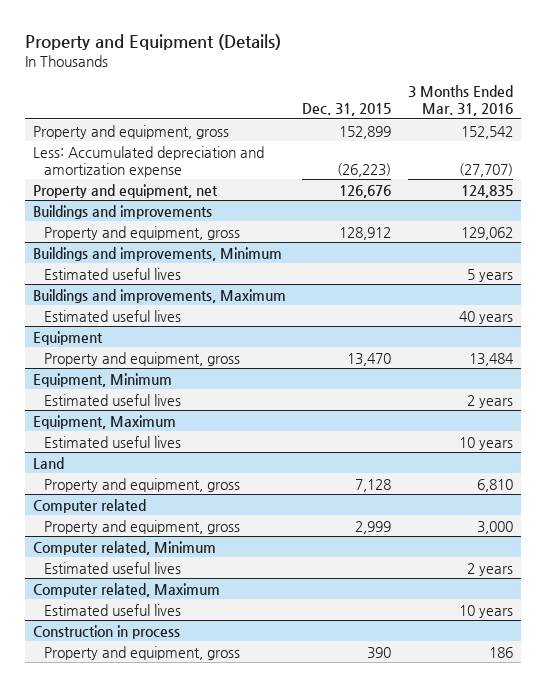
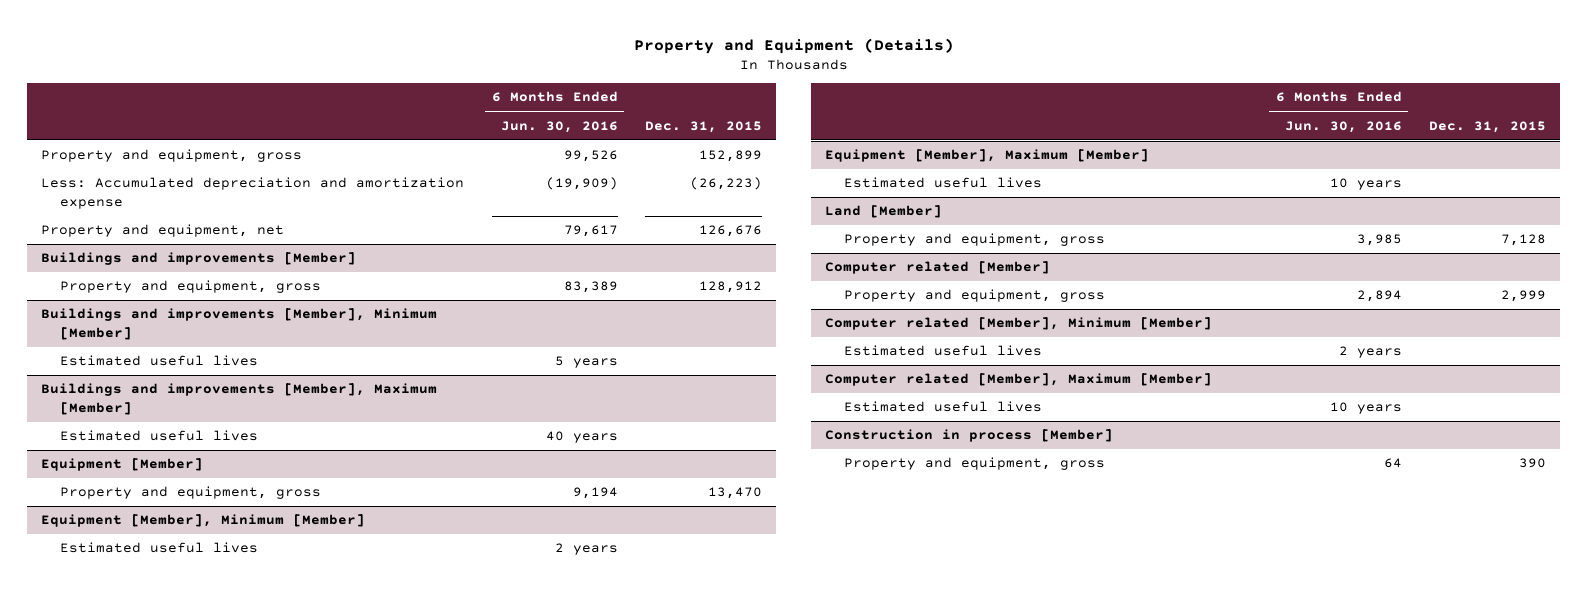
- | Dec. 31, 2015 | 3 Months Ended Mar. 31, 2016
+ | 6 Months Ended Jun. 30, 2016 | Dec. 31, 2015
- Buildings and improvements
+ Buildings and improvements [Member]
- Buildings and improvements, Minimum
+ Buildings and improvements [Member], Minimum [Member]
- Buildings and improvements, Maximum
+ Buildings and improvements [Member], Maximum [Member]
- Equipment
+ Equipment [Member]
- Equipment, Minimum
+ Equipment [Member], Minimum [Member]
- Equipment, Maximum
+ Equipment [Member], Maximum [Member]
- Land
+ Land [Member]
- Computer related
+ Computer related [Member]
- Computer related, Minimum
+ Computer related [Member], Minimum [Member]
- Computer related, Maximum
+ Computer related [Member], Maximum [Member]
- Construction in process
+ Construction in process [Member]

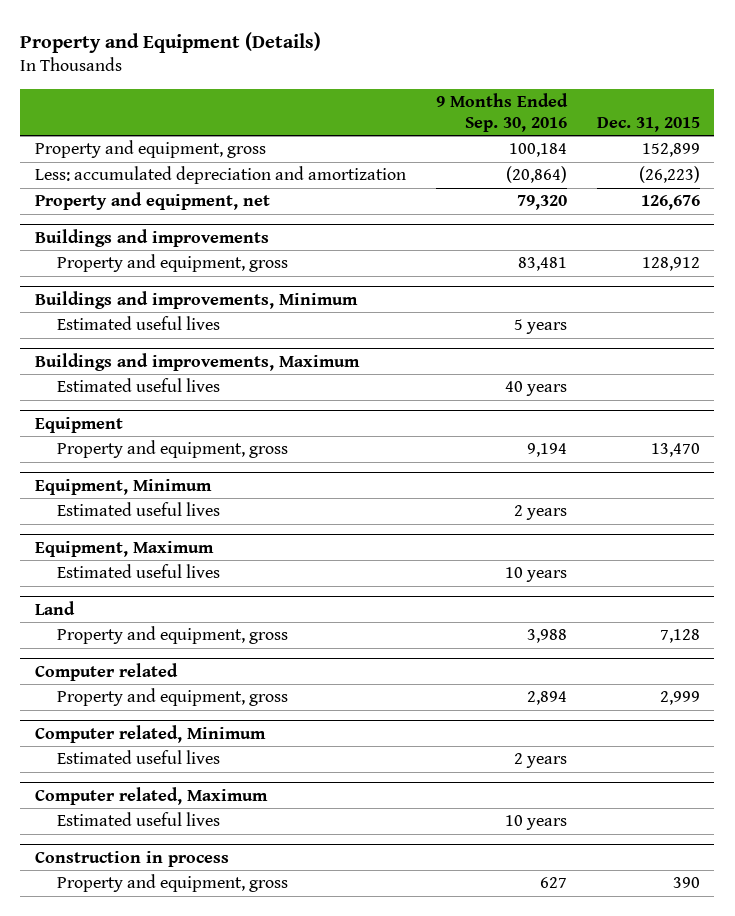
- | 6 Months Ended Jun. 30, 2016 | Dec. 31, 2015
+ | 9 Months Ended Sep. 30, 2016 | Dec. 31, 2015
- Less: Accumulated depreciation and amortization expense | (19,909) | (26,223)
+ Less: accumulated depreciation and amortization | (20,864) | (26,223)
- Buildings and improvements [Member]
+ Buildings and improvements
- Buildings and improvements [Member], Minimum [Member]
+ Buildings and improvements, Minimum
- Buildings and improvements [Member], Maximum [Member]
+ Buildings and improvements, Maximum
- Equipment [Member]
+ Equipment
- Equipment [Member], Minimum [Member]
+ Equipment, Minimum
- Equipment [Member], Maximum [Member]
+ Equipment, Maximum
- Land [Member]
+ Land
- Computer related [Member]
+ Computer related
- Computer related [Member], Minimum [Member]
+ Computer related, Minimum
- Computer related [Member], Maximum [Member]
+ Computer related, Maximum
- Construction in process [Member]
+ Construction in process

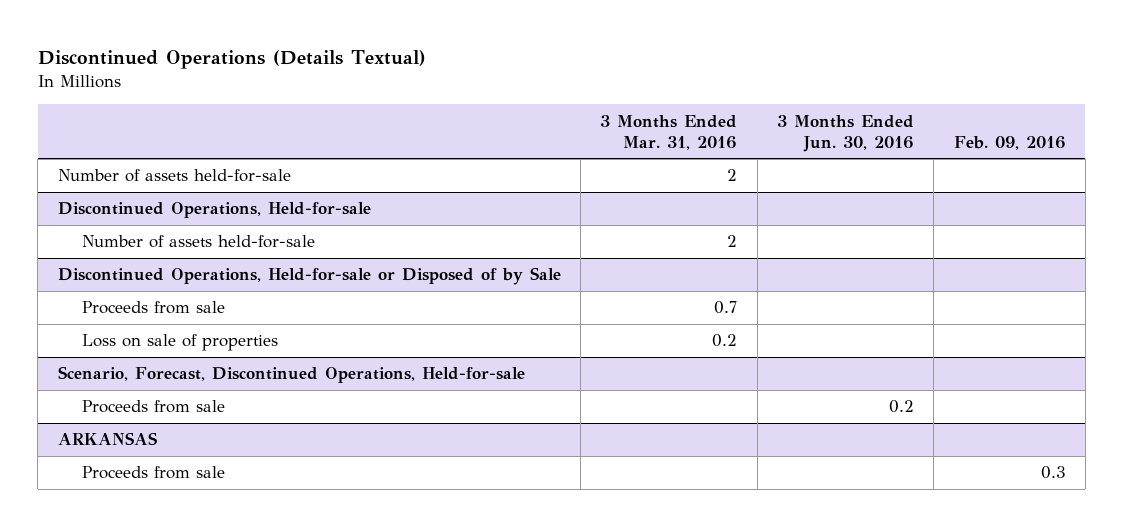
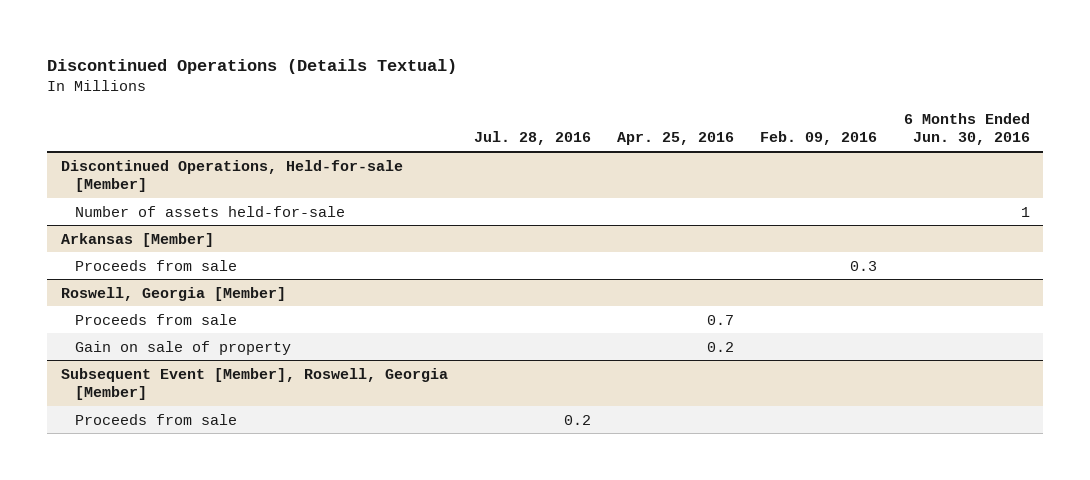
- | 3 Months Ended Mar. 31, 2016 | 3 Months Ended Jun. 30, 2016 | Feb. 09, 2016
+ | Jul. 28, 2016 | Apr. 25, 2016 | Feb. 09, 2016 | 6 Months Ended Jun. 30, 2016
- Number of assets held-for-sale | 2 | |
- Discontinued Operations, Held-for-sale
+ Discontinued Operations, Held-for-sale [Member]
- Discontinued Operations, Held-for-sale or Disposed of by Sale
- Proceeds from sale | 0.7 | |
- Loss on sale of properties | 0.2 | |
- Scenario, Forecast, Discontinued Operations, Held-for-sale
- Proceeds from sale | | 0.2 |
- ARKANSAS
+ Arkansas [Member]
+ Roswell, Georgia [Member]
+ Proceeds from sale | | 0.7 | |
+ Gain on sale of property | | 0.2 | |
+ Subsequent Event [Member], Roswell, Georgia [Member]
+ Proceeds from sale | 0.2 | | |

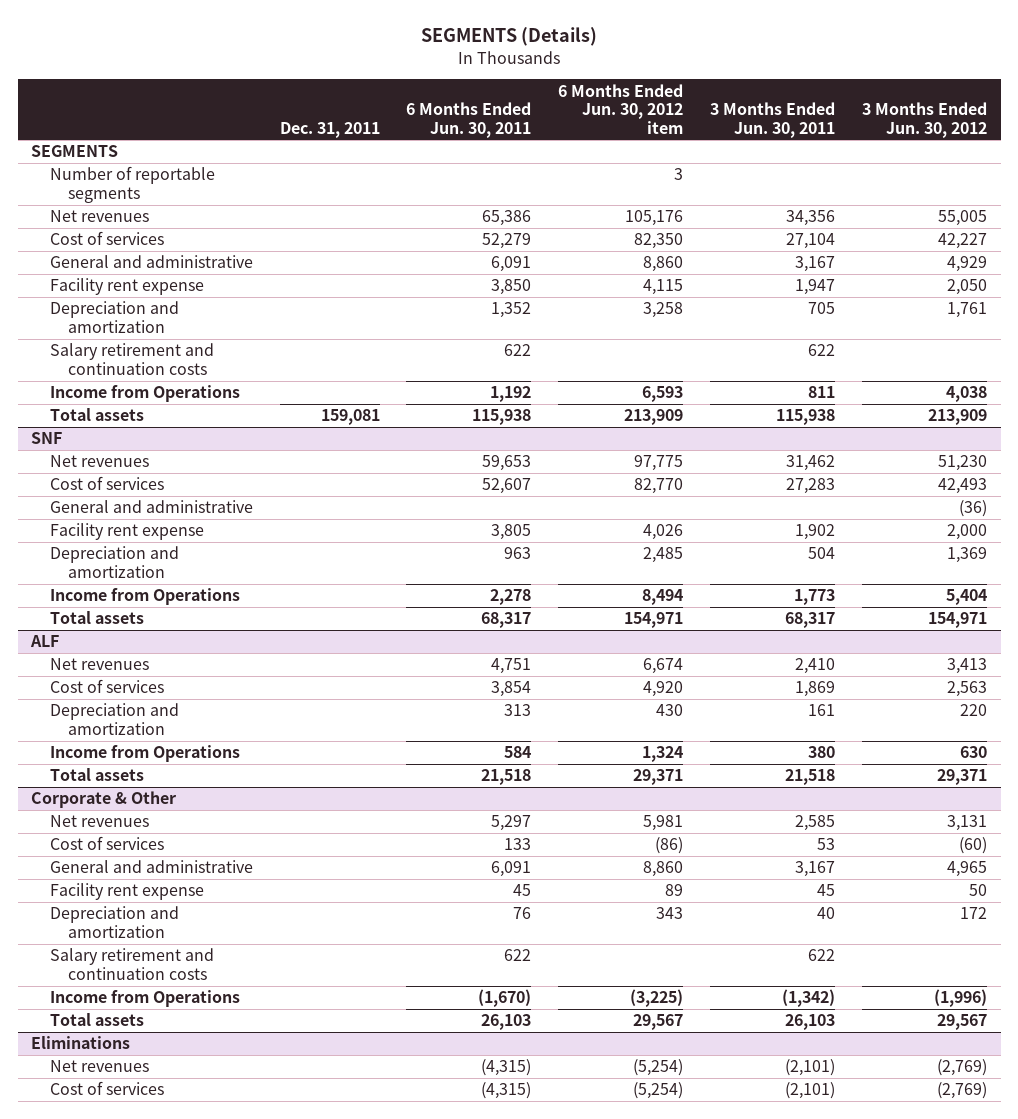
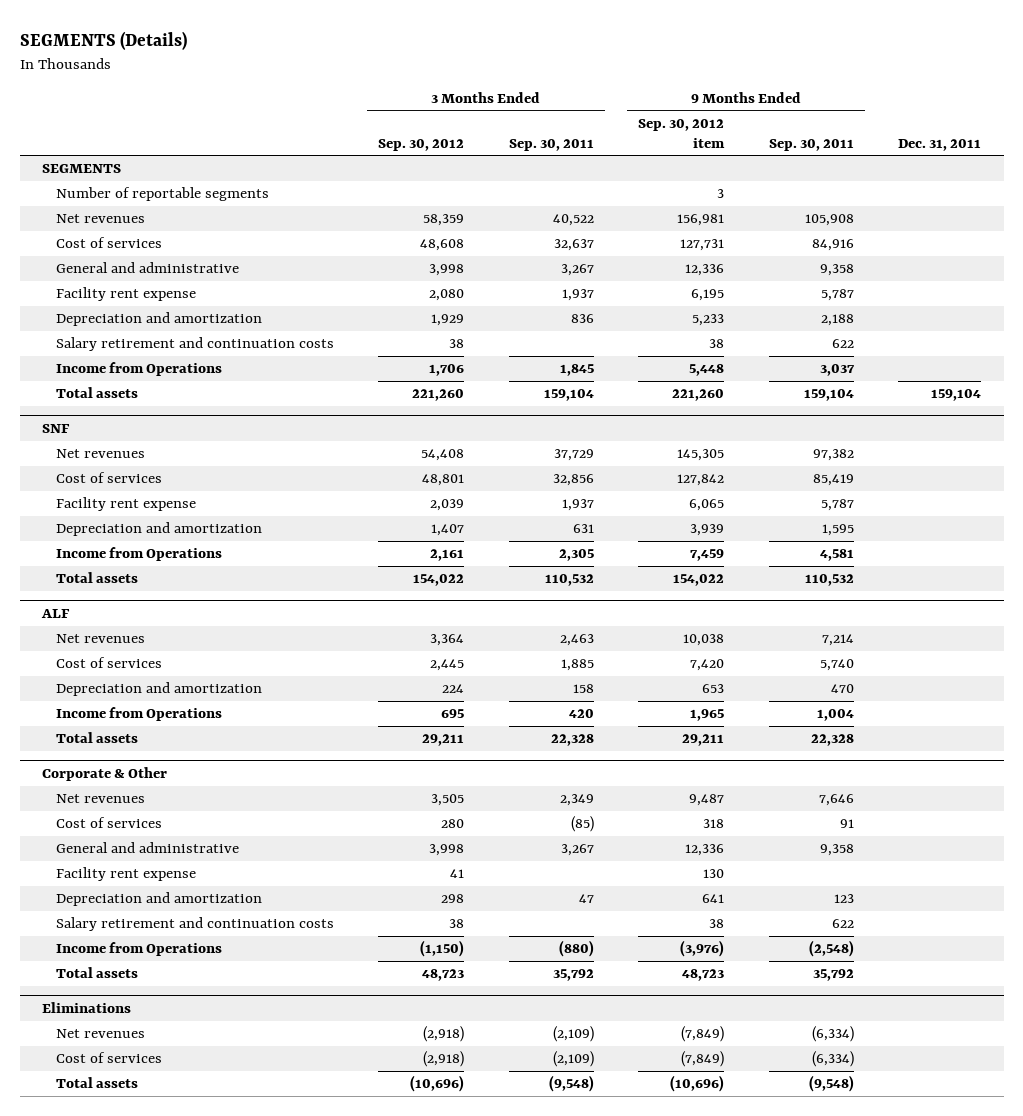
- | Dec. 31, 2011 | 6 Months Ended Jun. 30, 2011 | 6 Months Ended Jun. 30, 2012 item | 3 Months Ended Jun. 30, 2011 | 3 Months Ended Jun. 30, 2012
+ | 3 Months Ended Sep. 30, 2012 | 3 Months Ended Sep. 30, 2011 | 9 Months Ended Sep. 30, 2012 item | 9 Months Ended Sep. 30, 2011 | Dec. 31, 2011
- Total assets | 159,081 | 115,938 | 213,909 | 115,938 | 213,909
+ Total assets | 221,260 | 159,104 | 221,260 | 159,104 | 159,104
@ SNF
- General and administrative | | | | | (36)
@ Eliminations
+ Total assets | (10,696) | (9,548) | (10,696) | (9,548) |

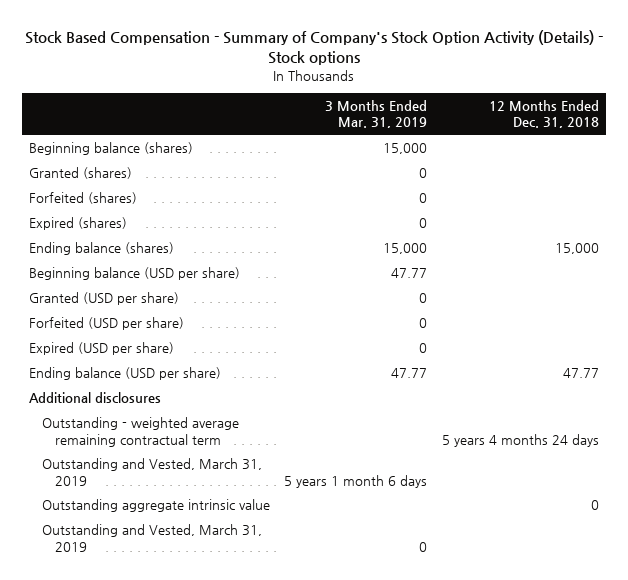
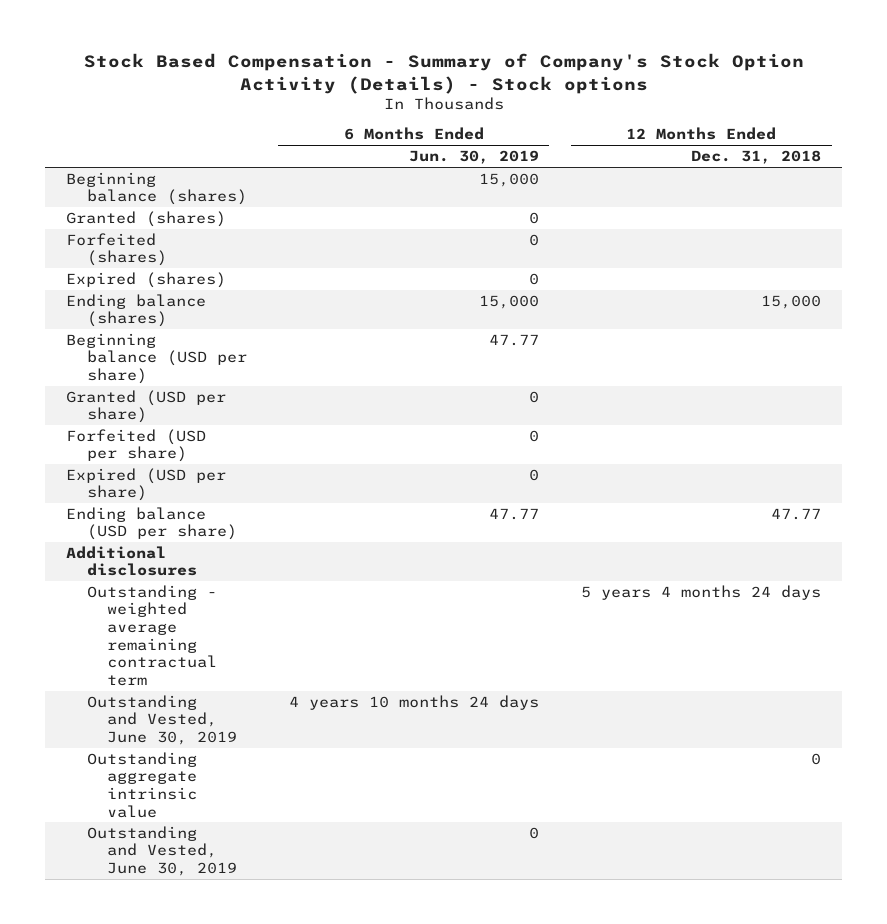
- | 3 Months Ended Mar. 31, 2019 | 12 Months Ended Dec. 31, 2018
+ | 6 Months Ended Jun. 30, 2019 | 12 Months Ended Dec. 31, 2018
- Outstanding and Vested, March 31, 2019 | 5 years 1 month 6 days |
+ Outstanding and Vested, June 30, 2019 | 4 years 10 months 24 days |
- Outstanding and Vested, March 31, 2019 | 0 |
+ Outstanding and Vested, June 30, 2019 | 0 |

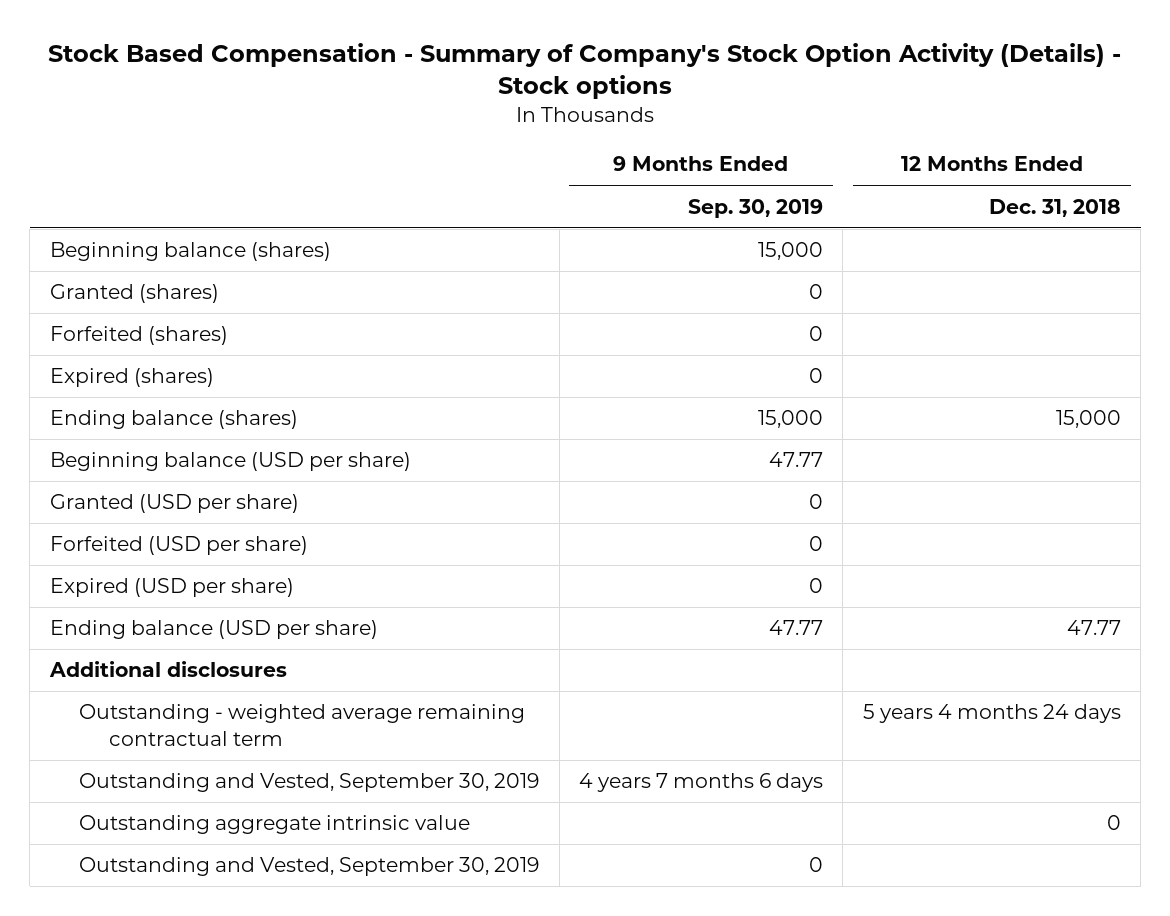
- | 6 Months Ended Jun. 30, 2019 | 12 Months Ended Dec. 31, 2018
+ | 9 Months Ended Sep. 30, 2019 | 12 Months Ended Dec. 31, 2018
- Outstanding and Vested, June 30, 2019 | 4 years 10 months 24 days |
+ Outstanding and Vested, September 30, 2019 | 4 years 7 months 6 days |
- Outstanding and Vested, June 30, 2019 | 0 |
+ Outstanding and Vested, September 30, 2019 | 0 |

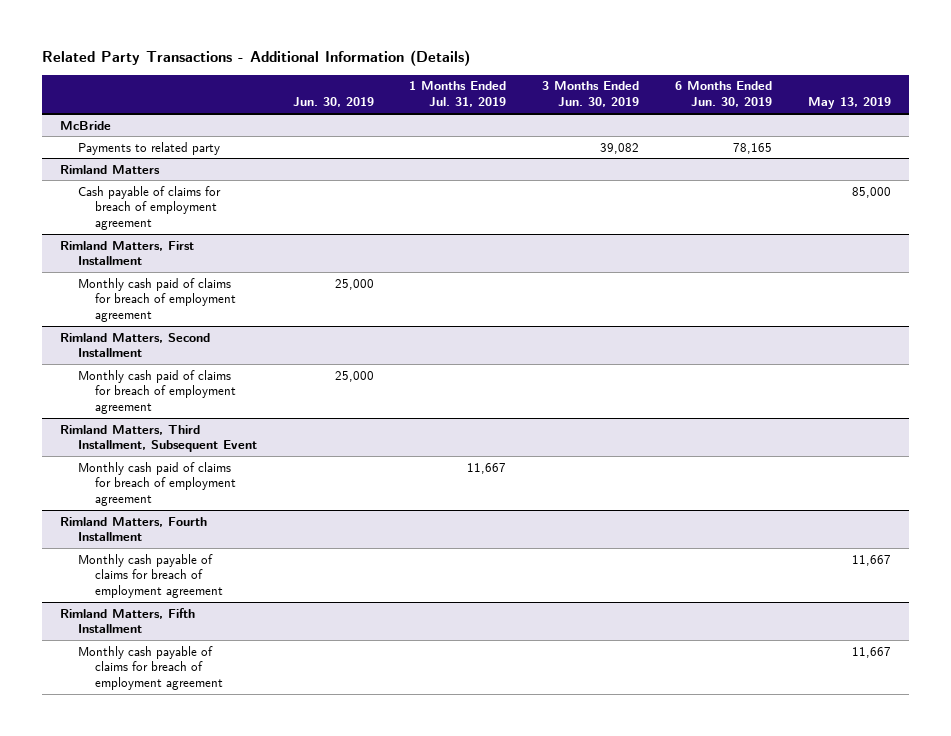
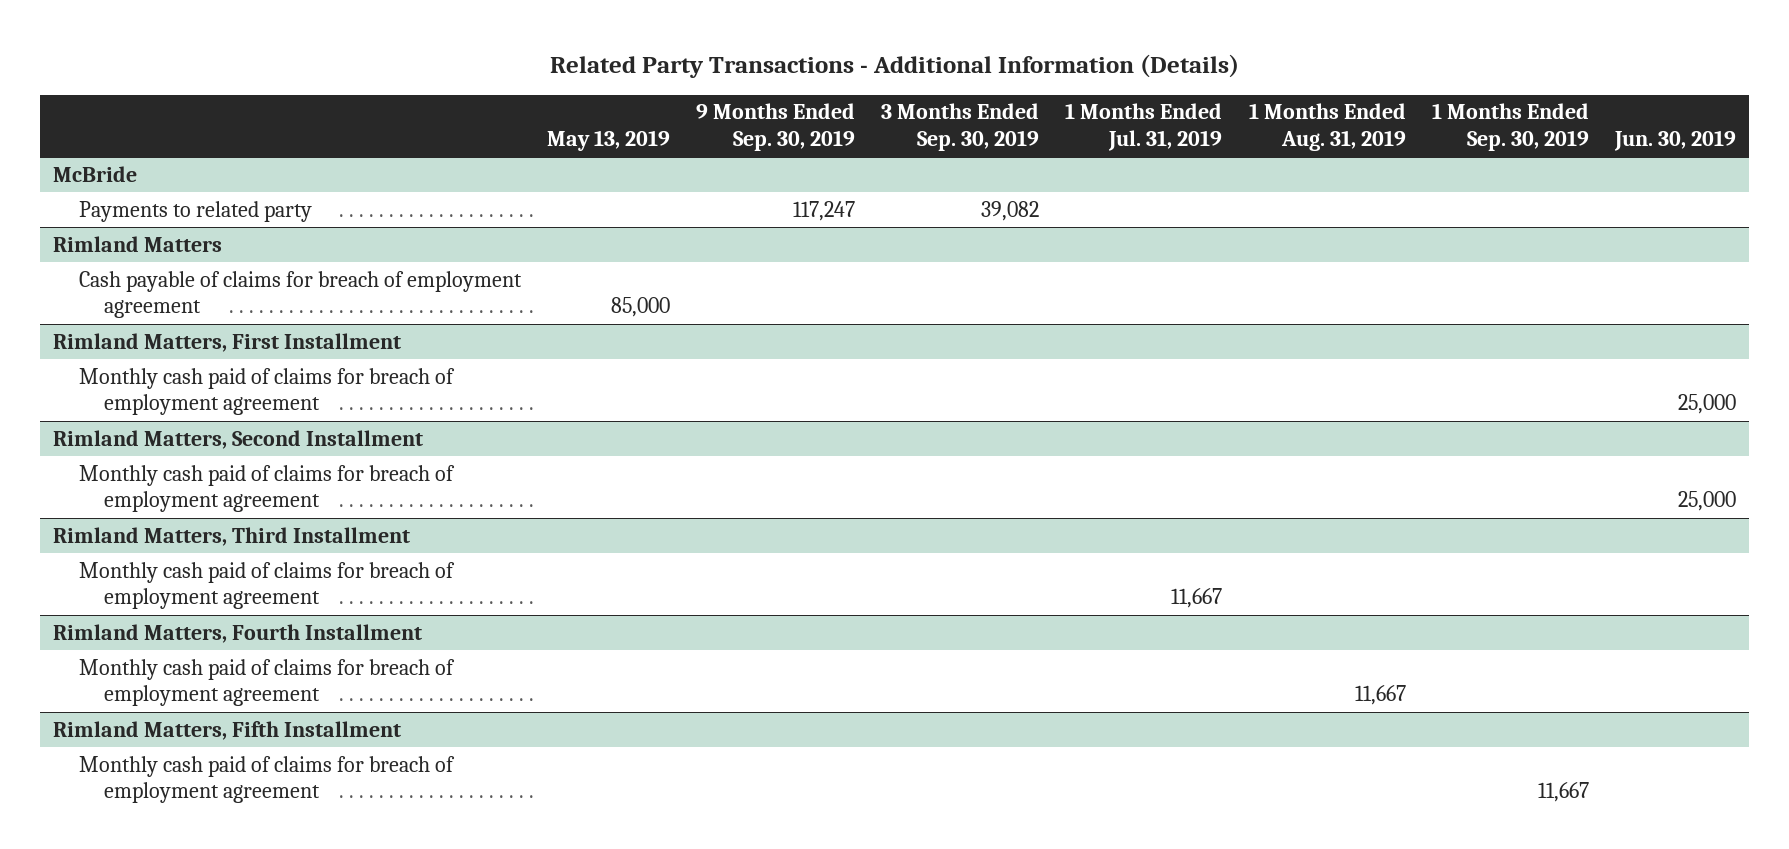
- | Jun. 30, 2019 | 1 Months Ended Jul. 31, 2019 | 3 Months Ended Jun. 30, 2019 | 6 Months Ended Jun. 30, 2019 | May 13, 2019
+ | May 13, 2019 | 9 Months Ended Sep. 30, 2019 | 3 Months Ended Sep. 30, 2019 | 1 Months Ended Jul. 31, 2019 | 1 Months Ended Aug. 31, 2019 | 1 Months Ended Sep. 30, 2019 | Jun. 30, 2019
- Rimland Matters, Third Installment, Subsequent Event
+ Rimland Matters, Third Installment
@ Rimland Matters, Fourth Installment
- Monthly cash payable of claims for breach of employment agreement | | | | | 11,667
+ Monthly cash paid of claims for breach of employment agreement | | | | | 11,667 | |
@ Rimland Matters, Fifth Installment
- Monthly cash payable of claims for breach of employment agreement | | | | | 11,667
+ Monthly cash paid of claims for breach of employment agreement | | | | | | 11,667 |

